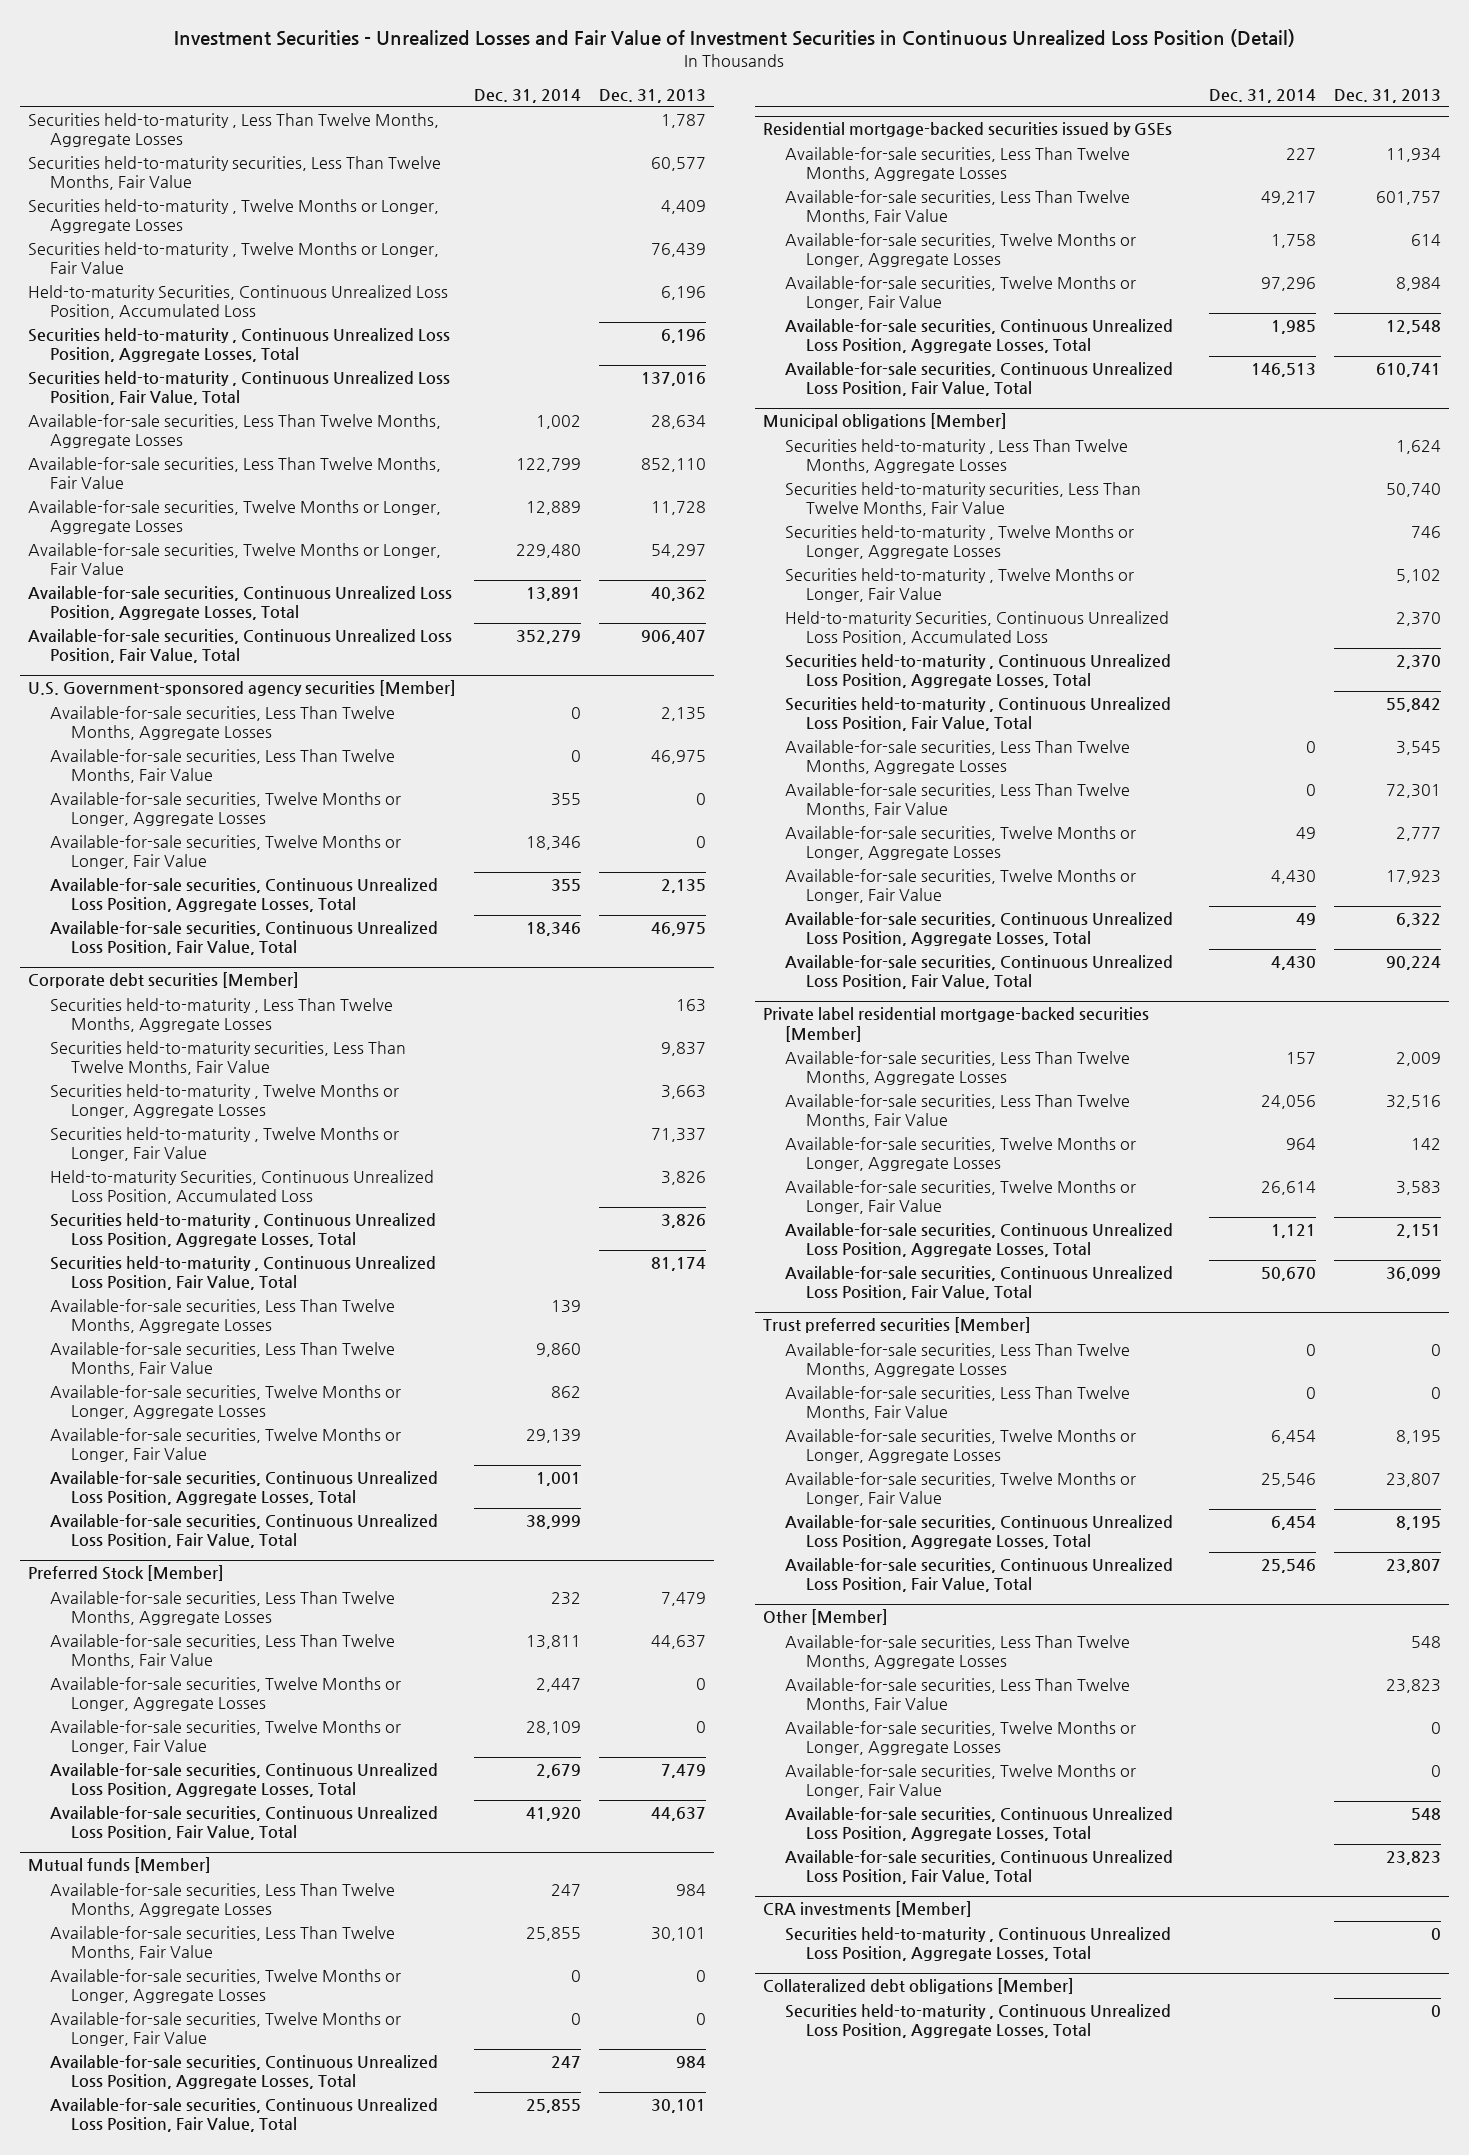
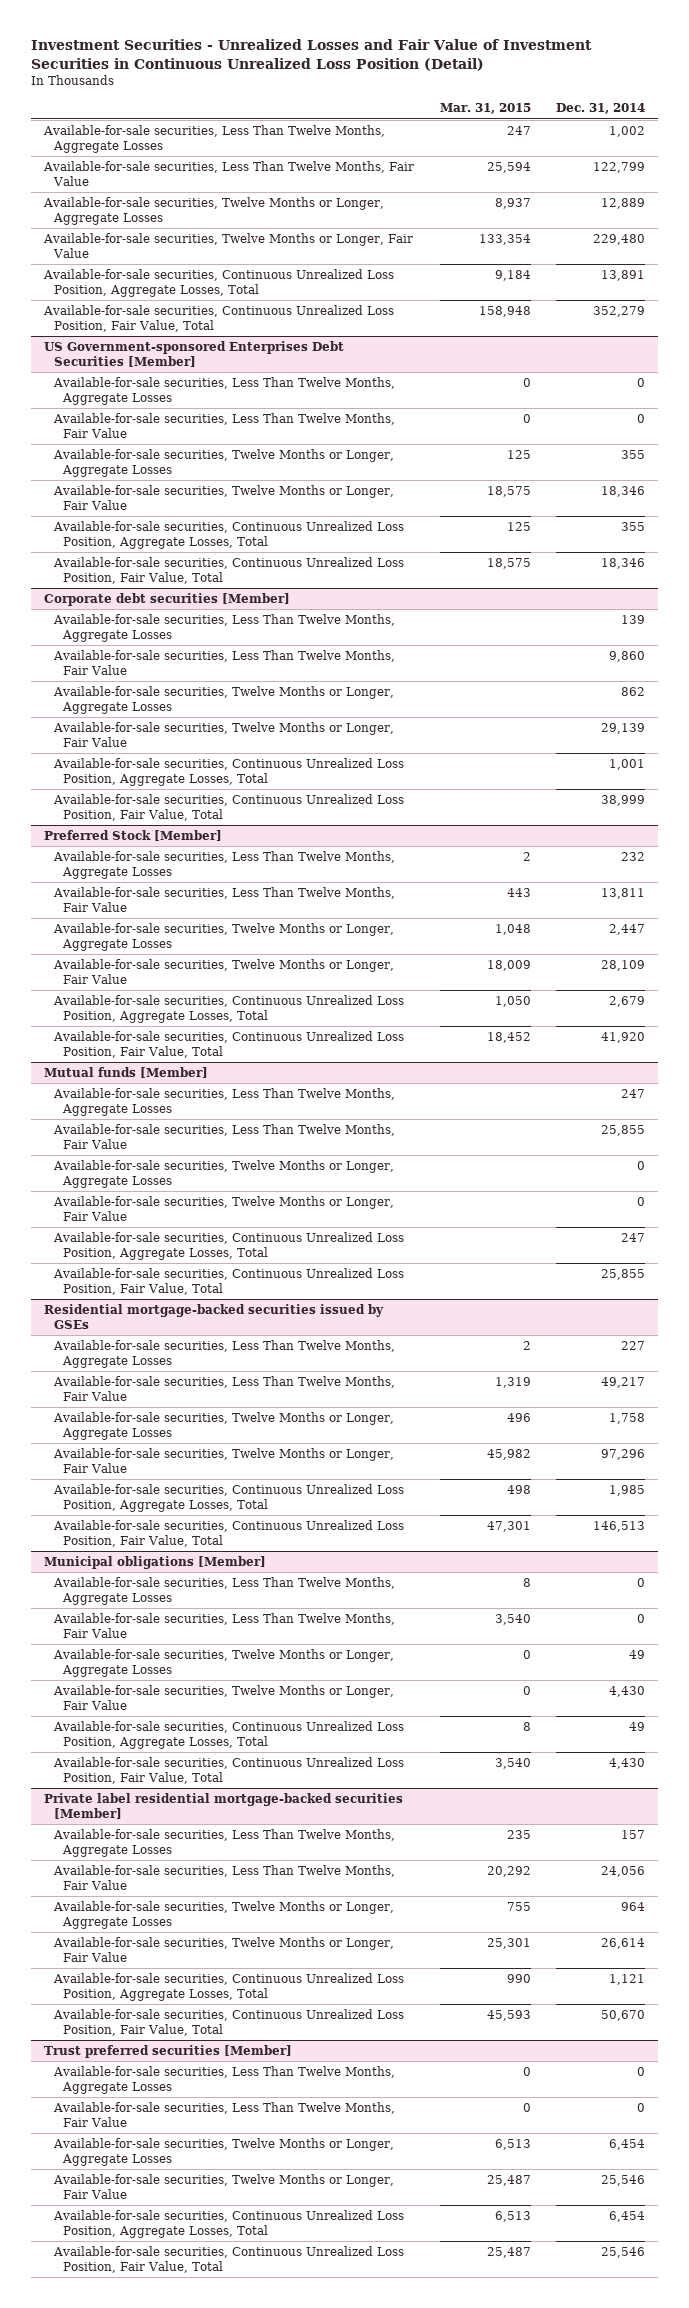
- | Dec. 31, 2014 | Dec. 31, 2013
+ | Mar. 31, 2015 | Dec. 31, 2014
- Securities held-to-maturity , Less Than Twelve Months, Aggregate Losses | | 1,787
- Securities held-to-maturity securities, Less Than Twelve Months, Fair Value | | 60,577
- Securities held-to-maturity , Twelve Months or Longer, Aggregate Losses | | 4,409
- Securities held-to-maturity , Twelve Months or Longer, Fair Value | | 76,439
- Held-to-maturity Securities, Continuous Unrealized Loss Position, Accumulated Loss | | 6,196
- Securities held-to-maturity , Continuous Unrealized Loss Position, Aggregate Losses, Total | | 6,196
- Securities held-to-maturity , Continuous Unrealized Loss Position, Fair Value, Total | | 137,016
- U.S. Government-sponsored agency securities [Member]
+ US Government-sponsored Enterprises Debt Securities [Member]
@ Corporate debt securities [Member]
- Securities held-to-maturity , Less Than Twelve Months, Aggregate Losses | | 163
- Securities held-to-maturity securities, Less Than Twelve Months, Fair Value | | 9,837
- Securities held-to-maturity , Twelve Months or Longer, Aggregate Losses | | 3,663
- Securities held-to-maturity , Twelve Months or Longer, Fair Value | | 71,337
- Held-to-maturity Securities, Continuous Unrealized Loss Position, Accumulated Loss | | 3,826
- Securities held-to-maturity , Continuous Unrealized Loss Position, Aggregate Losses, Total | | 3,826
- Securities held-to-maturity , Continuous Unrealized Loss Position, Fair Value, Total | | 81,174
@ Municipal obligations [Member]
- Securities held-to-maturity , Less Than Twelve Months, Aggregate Losses | | 1,624
- Securities held-to-maturity securities, Less Than Twelve Months, Fair Value | | 50,740
- Securities held-to-maturity , Twelve Months or Longer, Aggregate Losses | | 746
- Securities held-to-maturity , Twelve Months or Longer, Fair Value | | 5,102
- Held-to-maturity Securities, Continuous Unrealized Loss Position, Accumulated Loss | | 2,370
- Securities held-to-maturity , Continuous Unrealized Loss Position, Aggregate Losses, Total | | 2,370
- Securities held-to-maturity , Continuous Unrealized Loss Position, Fair Value, Total | | 55,842
- Other [Member]
- Available-for-sale securities, Less Than Twelve Months, Aggregate Losses | | 548
- Available-for-sale securities, Less Than Twelve Months, Fair Value | | 23,823
- Available-for-sale securities, Twelve Months or Longer, Aggregate Losses | | 0
- Available-for-sale securities, Twelve Months or Longer, Fair Value | | 0
- Available-for-sale securities, Continuous Unrealized Loss Position, Aggregate Losses, Total | | 548
- Available-for-sale securities, Continuous Unrealized Loss Position, Fair Value, Total | | 23,823
- CRA investments [Member]
- Securities held-to-maturity , Continuous Unrealized Loss Position, Aggregate Losses, Total | | 0
- Collateralized debt obligations [Member]
- Securities held-to-maturity , Continuous Unrealized Loss Position, Aggregate Losses, Total | | 0

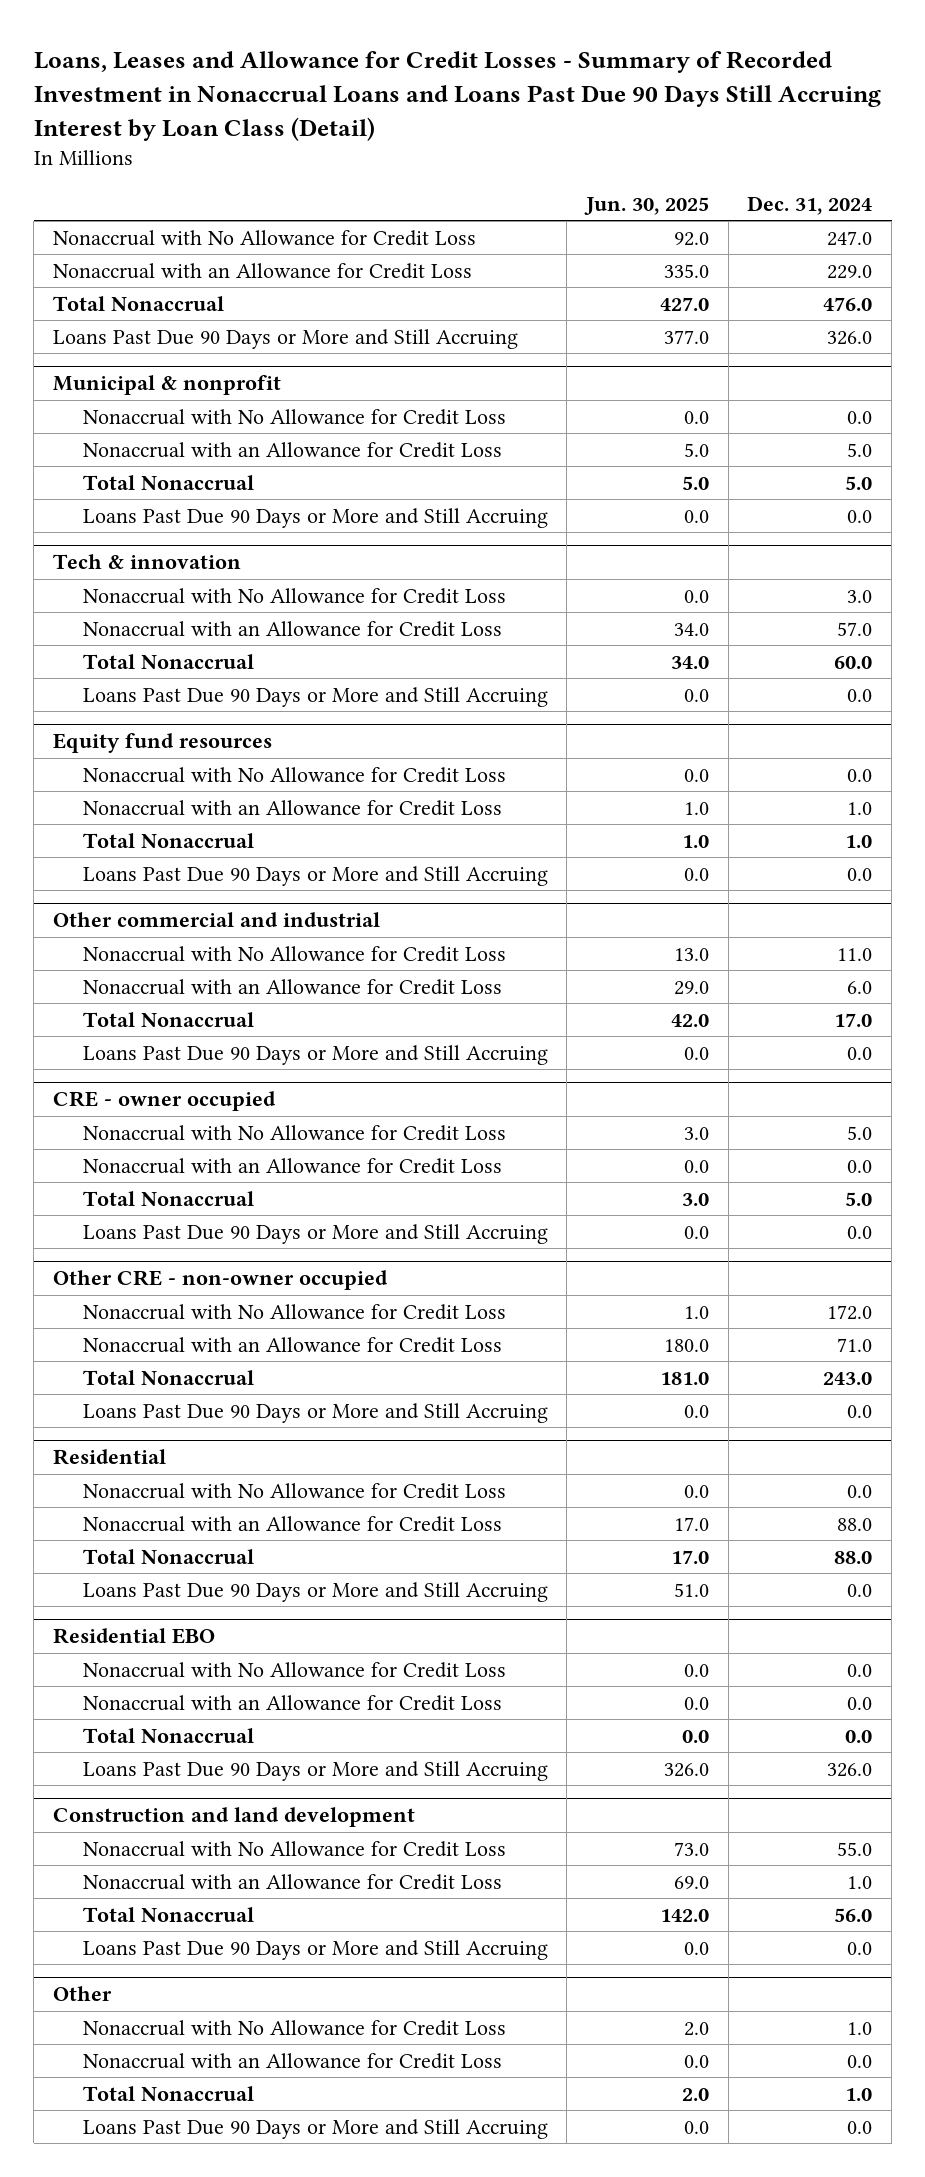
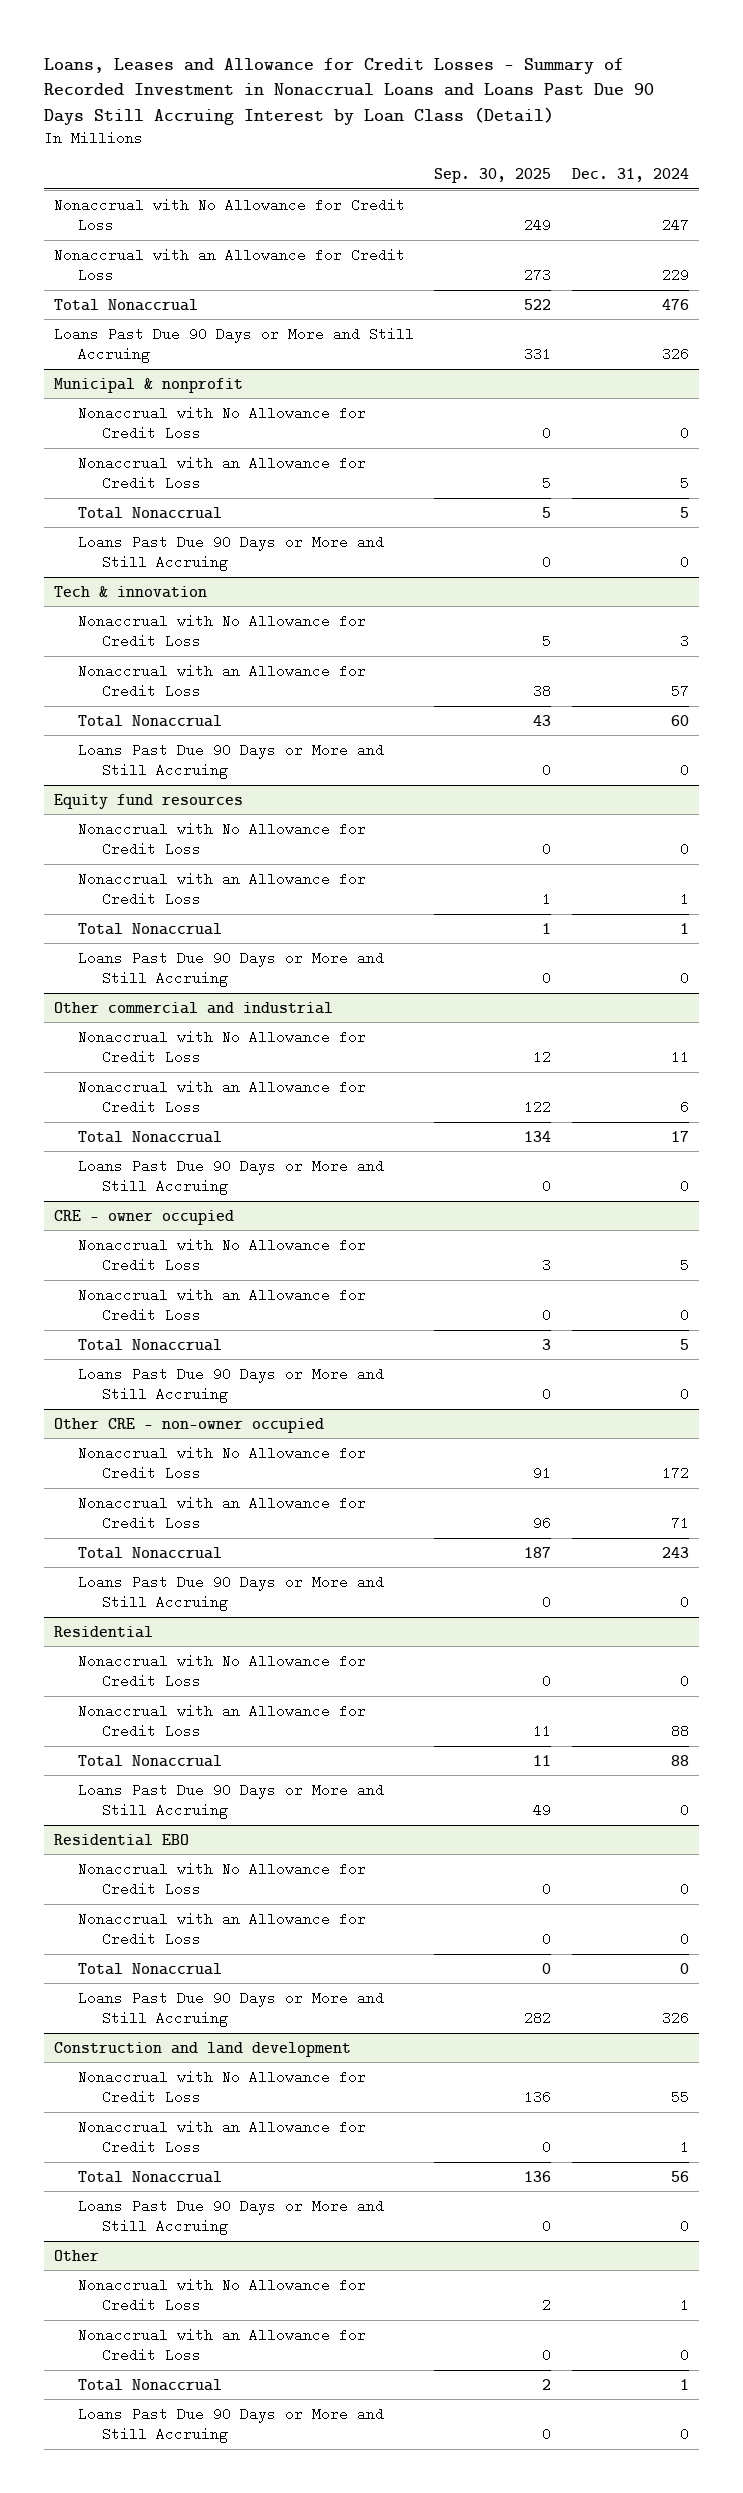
- | Jun. 30, 2025 | Dec. 31, 2024
+ | Sep. 30, 2025 | Dec. 31, 2024
- Nonaccrual with No Allowance for Credit Loss | 92.0 | 247.0
- Nonaccrual with an Allowance for Credit Loss | 335.0 | 229.0
- Total Nonaccrual | 427.0 | 476.0
- Loans Past Due 90 Days or More and Still Accruing | 377.0 | 326.0
+ Nonaccrual with No Allowance for Credit Loss | 249 | 247
+ Nonaccrual with an Allowance for Credit Loss | 273 | 229
+ Total Nonaccrual | 522 | 476
+ Loans Past Due 90 Days or More and Still Accruing | 331 | 326
@ Municipal & nonprofit
- Nonaccrual with No Allowance for Credit Loss | 0.0 | 0.0
- Nonaccrual with an Allowance for Credit Loss | 5.0 | 5.0
- Total Nonaccrual | 5.0 | 5.0
- Loans Past Due 90 Days or More and Still Accruing | 0.0 | 0.0
+ Nonaccrual with No Allowance for Credit Loss | 0 | 0
+ Nonaccrual with an Allowance for Credit Loss | 5 | 5
+ Total Nonaccrual | 5 | 5
+ Loans Past Due 90 Days or More and Still Accruing | 0 | 0
@ Tech & innovation
- Nonaccrual with No Allowance for Credit Loss | 0.0 | 3.0
- Nonaccrual with an Allowance for Credit Loss | 34.0 | 57.0
- Total Nonaccrual | 34.0 | 60.0
- Loans Past Due 90 Days or More and Still Accruing | 0.0 | 0.0
+ Nonaccrual with No Allowance for Credit Loss | 5 | 3
+ Nonaccrual with an Allowance for Credit Loss | 38 | 57
+ Total Nonaccrual | 43 | 60
+ Loans Past Due 90 Days or More and Still Accruing | 0 | 0
@ Equity fund resources
- Nonaccrual with No Allowance for Credit Loss | 0.0 | 0.0
- Nonaccrual with an Allowance for Credit Loss | 1.0 | 1.0
- Total Nonaccrual | 1.0 | 1.0
- Loans Past Due 90 Days or More and Still Accruing | 0.0 | 0.0
+ Nonaccrual with No Allowance for Credit Loss | 0 | 0
+ Nonaccrual with an Allowance for Credit Loss | 1 | 1
+ Total Nonaccrual | 1 | 1
+ Loans Past Due 90 Days or More and Still Accruing | 0 | 0
@ Other commercial and industrial
- Nonaccrual with No Allowance for Credit Loss | 13.0 | 11.0
- Nonaccrual with an Allowance for Credit Loss | 29.0 | 6.0
- Total Nonaccrual | 42.0 | 17.0
- Loans Past Due 90 Days or More and Still Accruing | 0.0 | 0.0
+ Nonaccrual with No Allowance for Credit Loss | 12 | 11
+ Nonaccrual with an Allowance for Credit Loss | 122 | 6
+ Total Nonaccrual | 134 | 17
+ Loans Past Due 90 Days or More and Still Accruing | 0 | 0
@ CRE - owner occupied
- Nonaccrual with No Allowance for Credit Loss | 3.0 | 5.0
- Nonaccrual with an Allowance for Credit Loss | 0.0 | 0.0
- Total Nonaccrual | 3.0 | 5.0
- Loans Past Due 90 Days or More and Still Accruing | 0.0 | 0.0
+ Nonaccrual with No Allowance for Credit Loss | 3 | 5
+ Nonaccrual with an Allowance for Credit Loss | 0 | 0
+ Total Nonaccrual | 3 | 5
+ Loans Past Due 90 Days or More and Still Accruing | 0 | 0
@ Other CRE - non-owner occupied
- Nonaccrual with No Allowance for Credit Loss | 1.0 | 172.0
- Nonaccrual with an Allowance for Credit Loss | 180.0 | 71.0
- Total Nonaccrual | 181.0 | 243.0
- Loans Past Due 90 Days or More and Still Accruing | 0.0 | 0.0
+ Nonaccrual with No Allowance for Credit Loss | 91 | 172
+ Nonaccrual with an Allowance for Credit Loss | 96 | 71
+ Total Nonaccrual | 187 | 243
+ Loans Past Due 90 Days or More and Still Accruing | 0 | 0
@ Residential
- Nonaccrual with No Allowance for Credit Loss | 0.0 | 0.0
- Nonaccrual with an Allowance for Credit Loss | 17.0 | 88.0
- Total Nonaccrual | 17.0 | 88.0
- Loans Past Due 90 Days or More and Still Accruing | 51.0 | 0.0
+ Nonaccrual with No Allowance for Credit Loss | 0 | 0
+ Nonaccrual with an Allowance for Credit Loss | 11 | 88
+ Total Nonaccrual | 11 | 88
+ Loans Past Due 90 Days or More and Still Accruing | 49 | 0
@ Residential EBO
- Nonaccrual with No Allowance for Credit Loss | 0.0 | 0.0
- Nonaccrual with an Allowance for Credit Loss | 0.0 | 0.0
- Total Nonaccrual | 0.0 | 0.0
- Loans Past Due 90 Days or More and Still Accruing | 326.0 | 326.0
+ Nonaccrual with No Allowance for Credit Loss | 0 | 0
+ Nonaccrual with an Allowance for Credit Loss | 0 | 0
+ Total Nonaccrual | 0 | 0
+ Loans Past Due 90 Days or More and Still Accruing | 282 | 326
@ Construction and land development
- Nonaccrual with No Allowance for Credit Loss | 73.0 | 55.0
- Nonaccrual with an Allowance for Credit Loss | 69.0 | 1.0
- Total Nonaccrual | 142.0 | 56.0
- Loans Past Due 90 Days or More and Still Accruing | 0.0 | 0.0
+ Nonaccrual with No Allowance for Credit Loss | 136 | 55
+ Nonaccrual with an Allowance for Credit Loss | 0 | 1
+ Total Nonaccrual | 136 | 56
+ Loans Past Due 90 Days or More and Still Accruing | 0 | 0
@ Other
- Nonaccrual with No Allowance for Credit Loss | 2.0 | 1.0
- Nonaccrual with an Allowance for Credit Loss | 0.0 | 0.0
- Total Nonaccrual | 2.0 | 1.0
- Loans Past Due 90 Days or More and Still Accruing | 0.0 | 0.0
+ Nonaccrual with No Allowance for Credit Loss | 2 | 1
+ Nonaccrual with an Allowance for Credit Loss | 0 | 0
+ Total Nonaccrual | 2 | 1
+ Loans Past Due 90 Days or More and Still Accruing | 0 | 0

